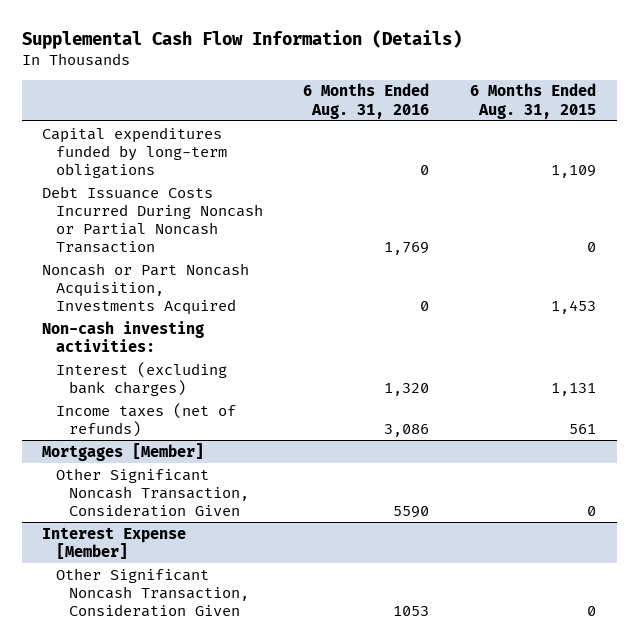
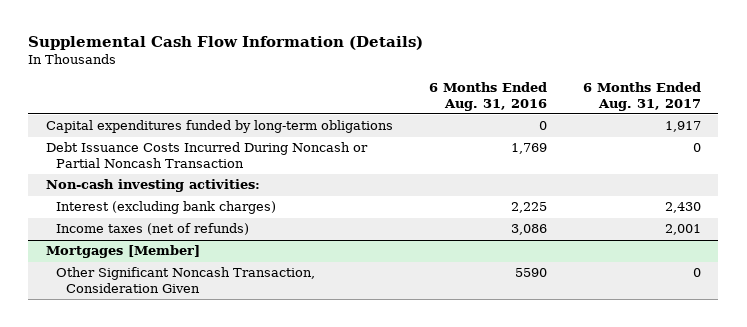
- | 6 Months Ended Aug. 31, 2016 | 6 Months Ended Aug. 31, 2015
+ | 6 Months Ended Aug. 31, 2016 | 6 Months Ended Aug. 31, 2017
- Noncash or Part Noncash Acquisition, Investments Acquired | 0 | 1,453
- Interest (excluding bank charges) | 1,320 | 1,131
+ Interest (excluding bank charges) | 2,225 | 2,430
- Interest Expense [Member]
- Other Significant Noncash Transaction, Consideration Given | 1053 | 0

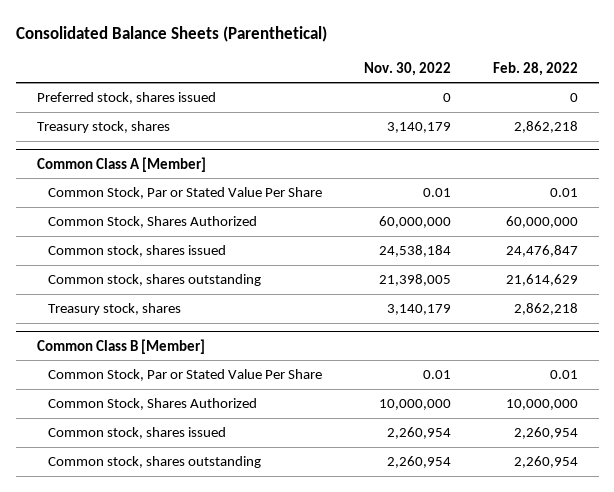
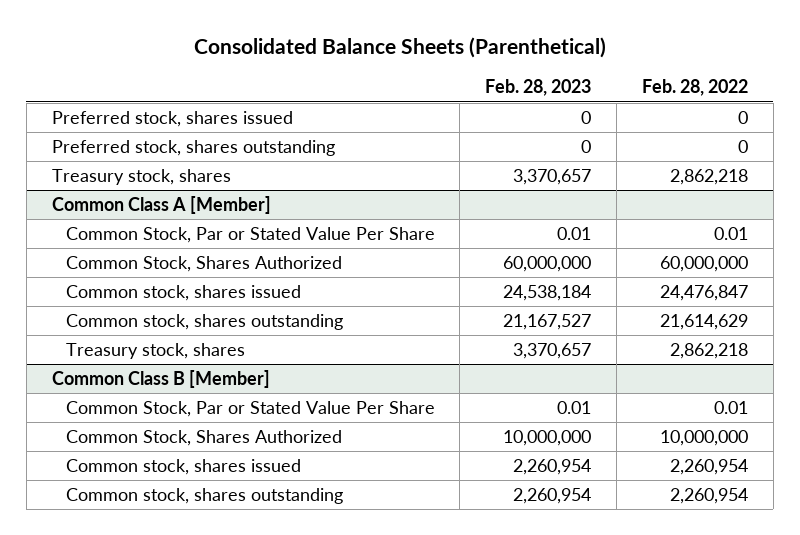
- | Nov. 30, 2022 | Feb. 28, 2022
+ | Feb. 28, 2023 | Feb. 28, 2022
+ Preferred stock, shares outstanding | 0 | 0

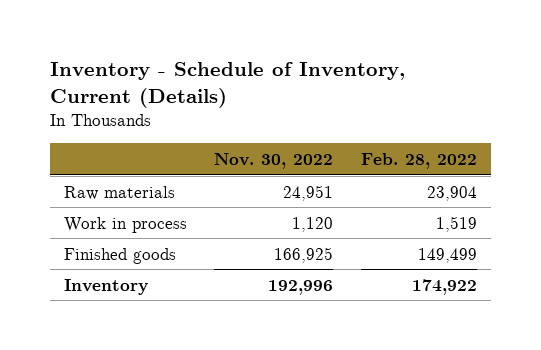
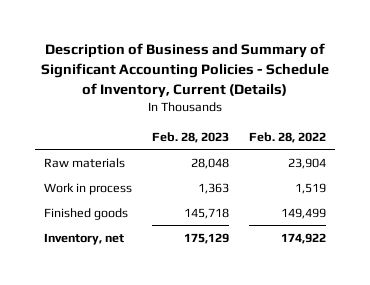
- Inventory - Schedule of Inventory, Current (Details)
+ Description of Business and Summary of Significant Accounting Policies - Schedule of Inventory, Current (Details)
- | Nov. 30, 2022 | Feb. 28, 2022
+ | Feb. 28, 2023 | Feb. 28, 2022
- Inventory | 192,996 | 174,922
+ Inventory, net | 175,129 | 174,922

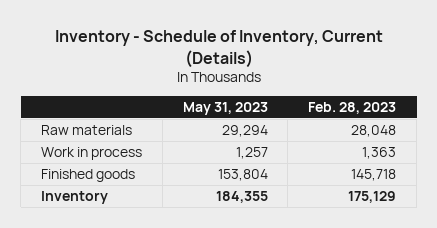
- Description of Business and Summary of Significant Accounting Policies - Schedule of Inventory, Current (Details)
+ Inventory - Schedule of Inventory, Current (Details)
- | Feb. 28, 2023 | Feb. 28, 2022
+ | May 31, 2023 | Feb. 28, 2023
- Inventory, net | 175,129 | 174,922
+ Inventory | 184,355 | 175,129

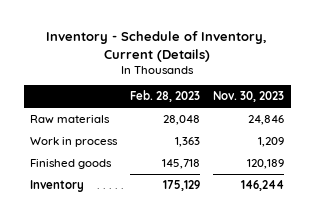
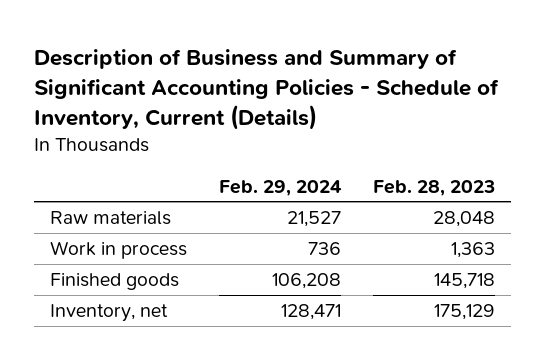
- Inventory - Schedule of Inventory, Current (Details)
+ Description of Business and Summary of Significant Accounting Policies - Schedule of Inventory, Current (Details)
- | Feb. 28, 2023 | Nov. 30, 2023
+ | Feb. 29, 2024 | Feb. 28, 2023
- Inventory | 175,129 | 146,244
+ Inventory, net | 128,471 | 175,129

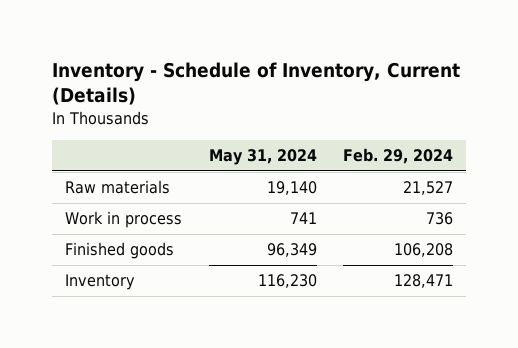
- Description of Business and Summary of Significant Accounting Policies - Schedule of Inventory, Current (Details)
+ Inventory - Schedule of Inventory, Current (Details)
- | Feb. 29, 2024 | Feb. 28, 2023
+ | May 31, 2024 | Feb. 29, 2024
- Inventory, net | 128,471 | 175,129
+ Inventory | 116,230 | 128,471

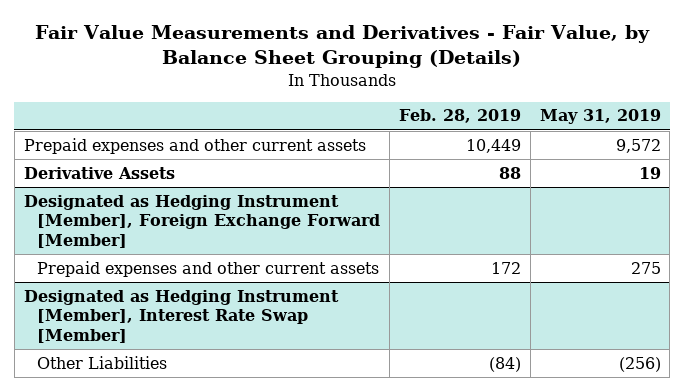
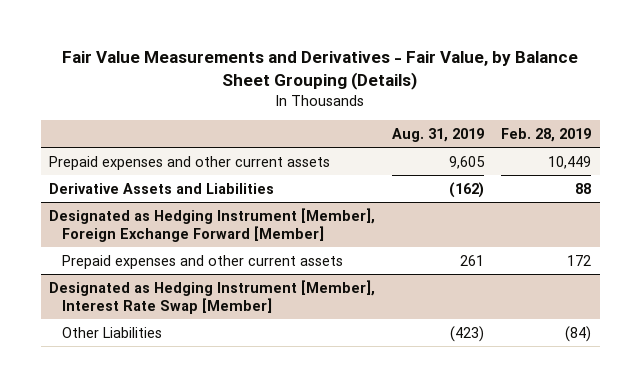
- | Feb. 28, 2019 | May 31, 2019
+ | Aug. 31, 2019 | Feb. 28, 2019
- Derivative Assets | 88 | 19
+ Derivative Assets and Liabilities | (162) | 88

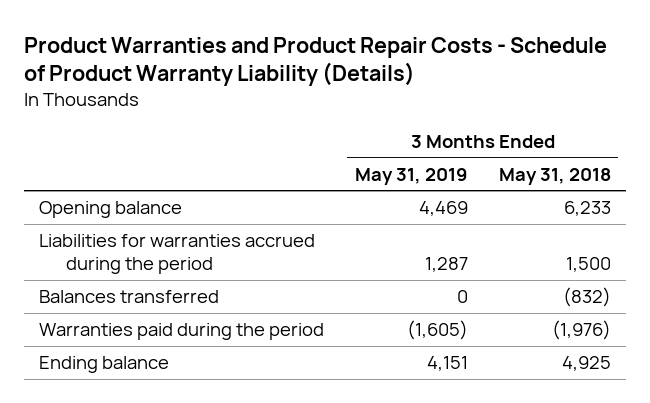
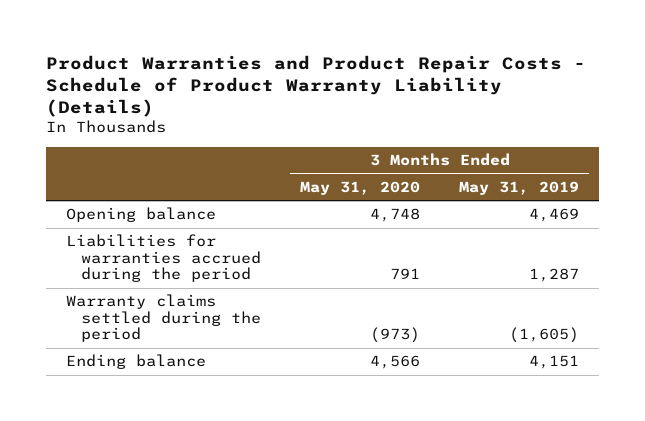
- | 3 Months Ended May 31, 2019 | 3 Months Ended May 31, 2018
+ | 3 Months Ended May 31, 2020 | 3 Months Ended May 31, 2019
- Balances transferred | 0 | (832)
- Warranties paid during the period | (1,605) | (1,976)
+ Warranty claims settled during the period | (973) | (1,605)

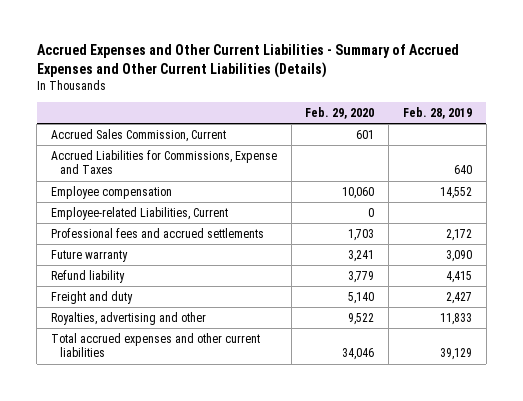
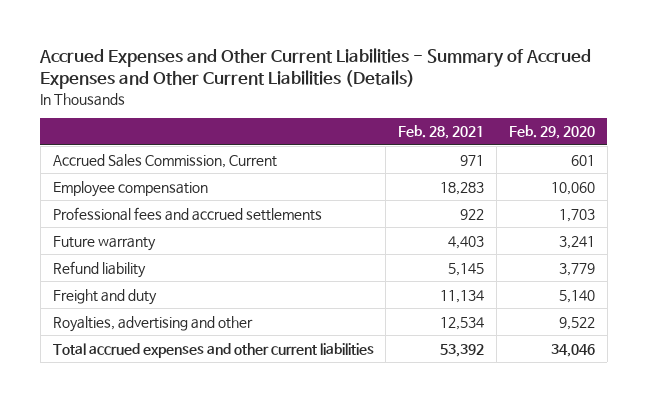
- | Feb. 29, 2020 | Feb. 28, 2019
+ | Feb. 28, 2021 | Feb. 29, 2020
- Accrued Liabilities for Commissions, Expense and Taxes | | 640
- Employee-related Liabilities, Current | 0 |

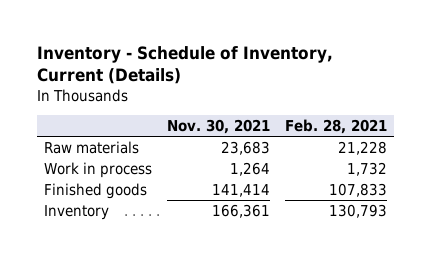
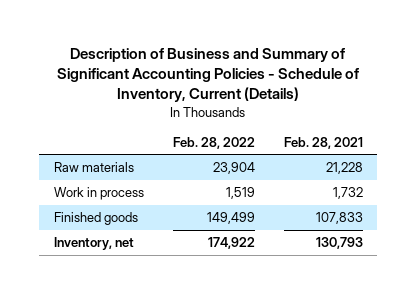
- Inventory - Schedule of Inventory, Current (Details)
+ Description of Business and Summary of Significant Accounting Policies - Schedule of Inventory, Current (Details)
- | Nov. 30, 2021 | Feb. 28, 2021
+ | Feb. 28, 2022 | Feb. 28, 2021
- Inventory | 166,361 | 130,793
+ Inventory, net | 174,922 | 130,793

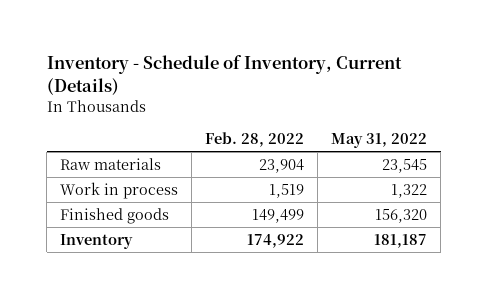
- Description of Business and Summary of Significant Accounting Policies - Schedule of Inventory, Current (Details)
+ Inventory - Schedule of Inventory, Current (Details)
- | Feb. 28, 2022 | Feb. 28, 2021
+ | Feb. 28, 2022 | May 31, 2022
- Inventory, net | 174,922 | 130,793
+ Inventory | 174,922 | 181,187

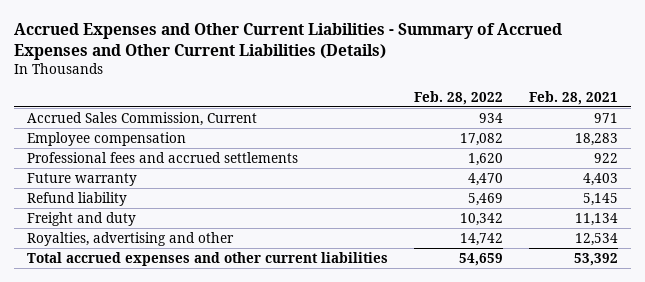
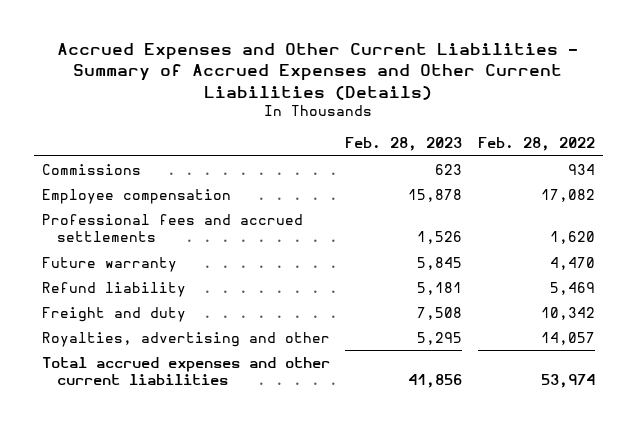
- | Feb. 28, 2022 | Feb. 28, 2021
+ | Feb. 28, 2023 | Feb. 28, 2022
- Accrued Sales Commission, Current | 934 | 971
+ Commissions | 623 | 934
- Royalties, advertising and other | 14,742 | 12,534
- Total accrued expenses and other current liabilities | 54,659 | 53,392
+ Royalties, advertising and other | 5,295 | 14,057
+ Total accrued expenses and other current liabilities | 41,856 | 53,974

